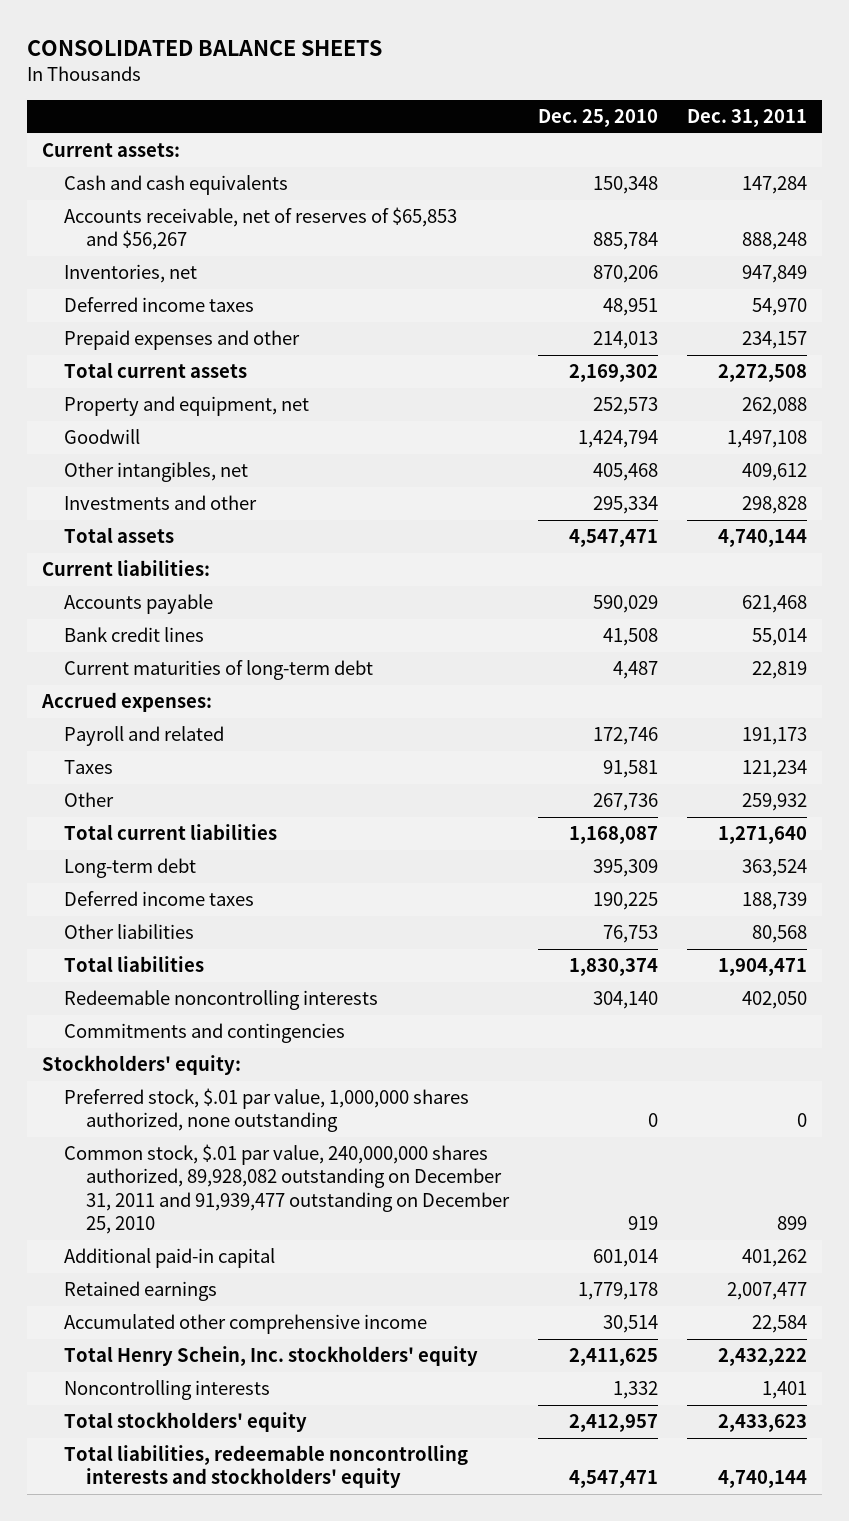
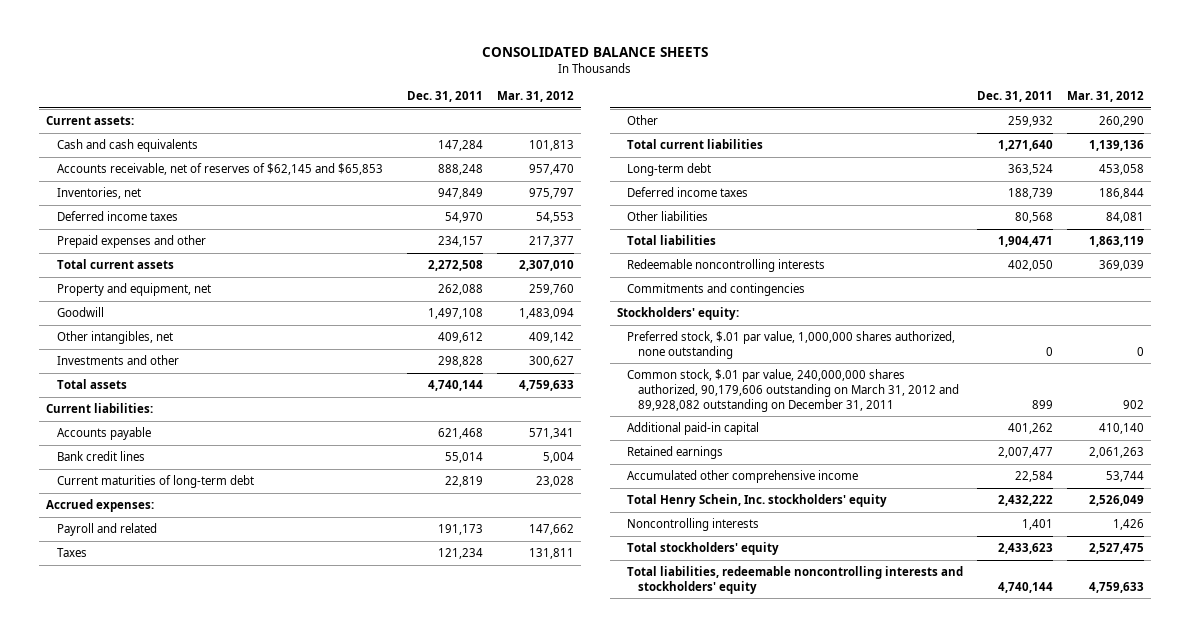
- | Dec. 25, 2010 | Dec. 31, 2011
+ | Dec. 31, 2011 | Mar. 31, 2012
- Accounts receivable, net of reserves of $65,853 and $56,267 | 885,784 | 888,248
+ Accounts receivable, net of reserves of $62,145 and $65,853 | 888,248 | 957,470
- Common stock, $.01 par value, 240,000,000 shares authorized, 89,928,082 outstanding on December 31, 2011 and 91,939,477 outstanding on December 25, 2010 | 919 | 899
+ Common stock, $.01 par value, 240,000,000 shares authorized, 90,179,606 outstanding on March 31, 2012 and 89,928,082 outstanding on December 31, 2011 | 899 | 902

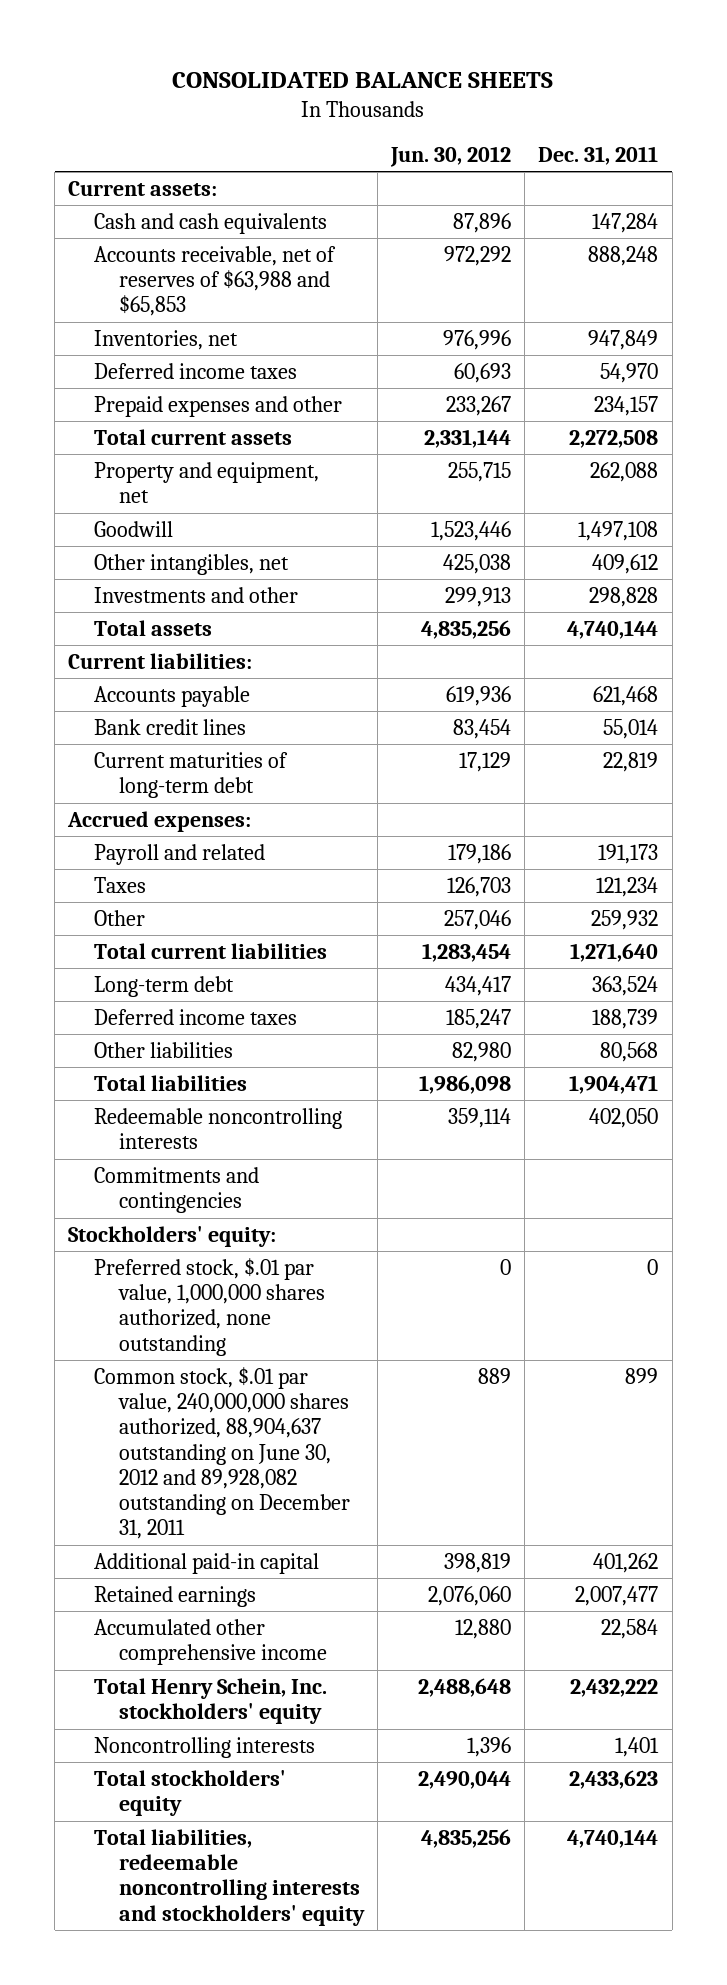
- | Dec. 31, 2011 | Mar. 31, 2012
+ | Jun. 30, 2012 | Dec. 31, 2011
- Accounts receivable, net of reserves of $62,145 and $65,853 | 888,248 | 957,470
+ Accounts receivable, net of reserves of $63,988 and $65,853 | 972,292 | 888,248
- Common stock, $.01 par value, 240,000,000 shares authorized, 90,179,606 outstanding on March 31, 2012 and 89,928,082 outstanding on December 31, 2011 | 899 | 902
+ Common stock, $.01 par value, 240,000,000 shares authorized, 88,904,637 outstanding on June 30, 2012 and 89,928,082 outstanding on December 31, 2011 | 889 | 899

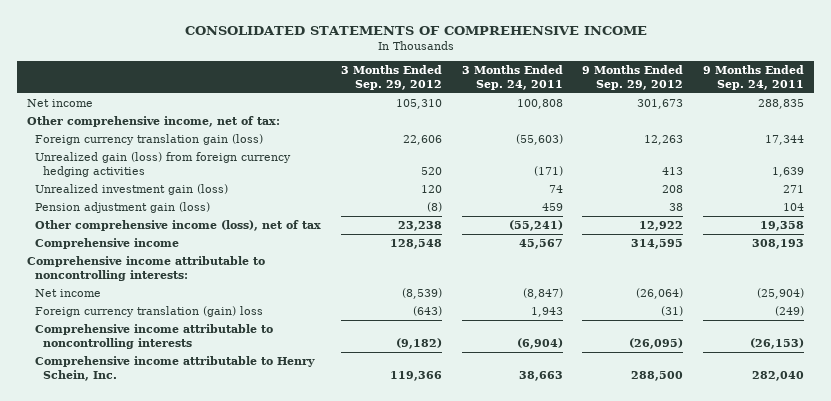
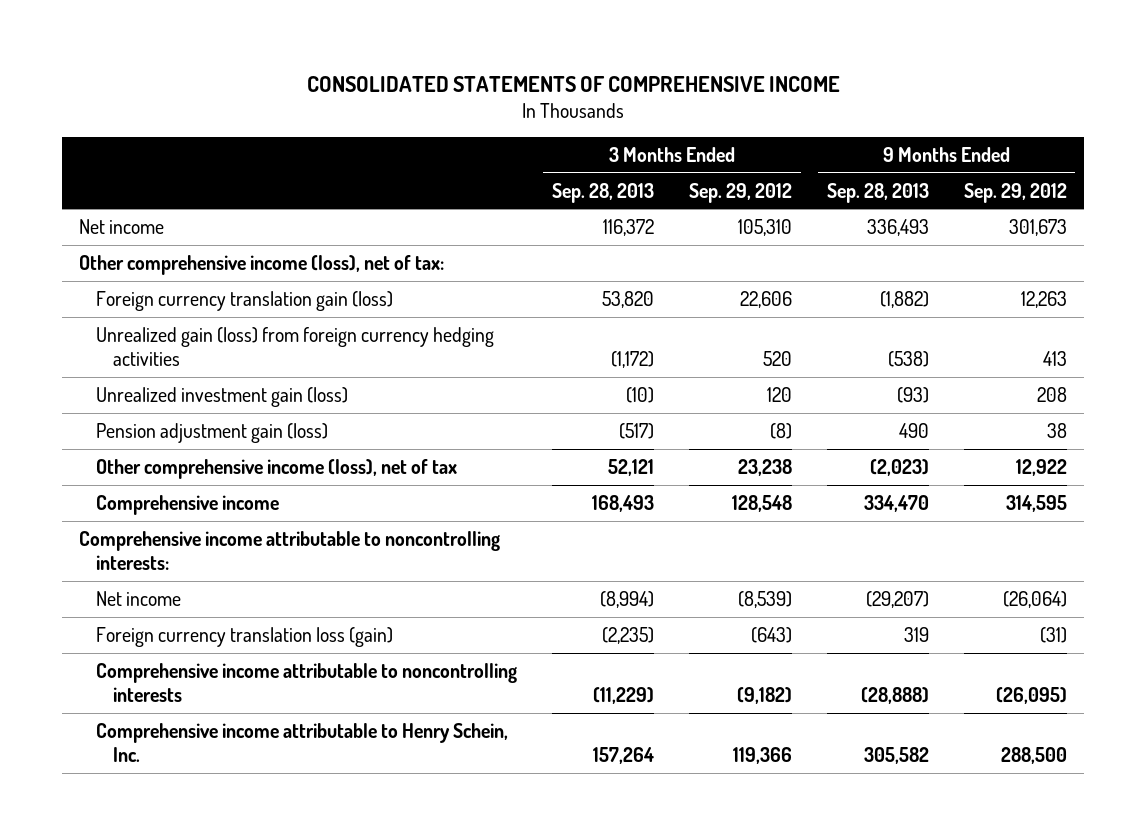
- | 3 Months Ended Sep. 29, 2012 | 3 Months Ended Sep. 24, 2011 | 9 Months Ended Sep. 29, 2012 | 9 Months Ended Sep. 24, 2011
+ | 3 Months Ended Sep. 28, 2013 | 3 Months Ended Sep. 29, 2012 | 9 Months Ended Sep. 28, 2013 | 9 Months Ended Sep. 29, 2012
- Other comprehensive income, net of tax:
+ Other comprehensive income (loss), net of tax:
- Foreign currency translation (gain) loss | (643) | 1,943 | (31) | (249)
+ Foreign currency translation loss (gain) | (2,235) | (643) | 319 | (31)

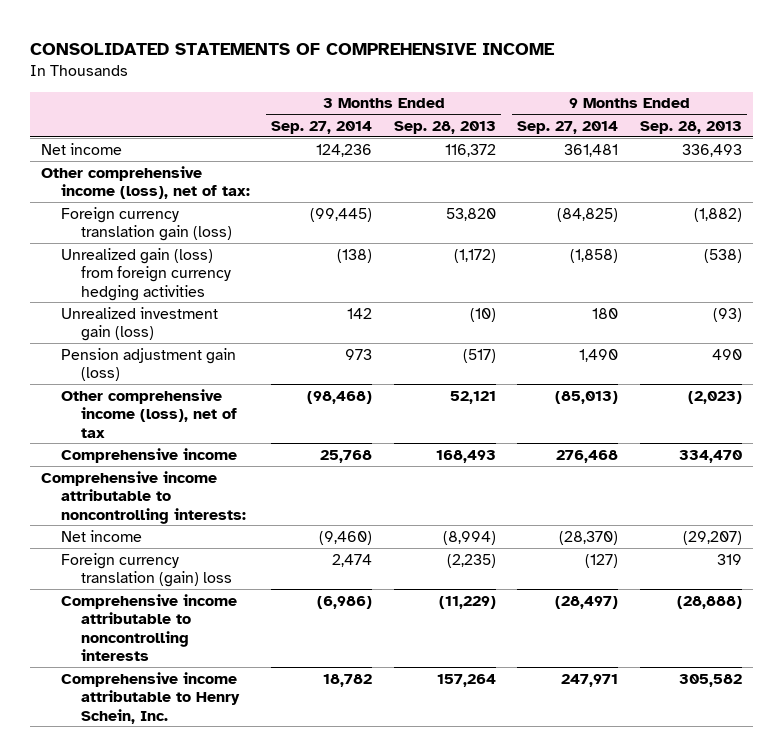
- | 3 Months Ended Sep. 28, 2013 | 3 Months Ended Sep. 29, 2012 | 9 Months Ended Sep. 28, 2013 | 9 Months Ended Sep. 29, 2012
+ | 3 Months Ended Sep. 27, 2014 | 3 Months Ended Sep. 28, 2013 | 9 Months Ended Sep. 27, 2014 | 9 Months Ended Sep. 28, 2013
- Foreign currency translation loss (gain) | (2,235) | (643) | 319 | (31)
+ Foreign currency translation (gain) loss | 2,474 | (2,235) | (127) | 319

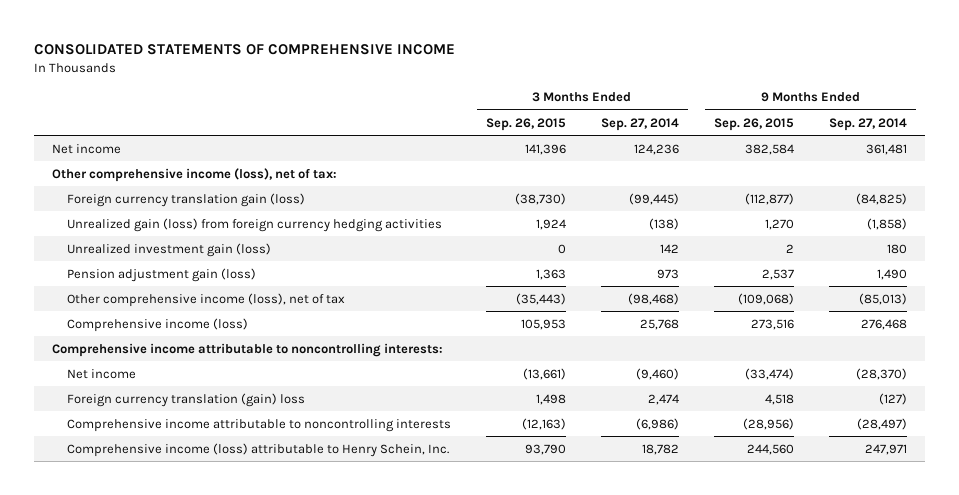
- | 3 Months Ended Sep. 27, 2014 | 3 Months Ended Sep. 28, 2013 | 9 Months Ended Sep. 27, 2014 | 9 Months Ended Sep. 28, 2013
+ | 3 Months Ended Sep. 26, 2015 | 3 Months Ended Sep. 27, 2014 | 9 Months Ended Sep. 26, 2015 | 9 Months Ended Sep. 27, 2014
- Comprehensive income | 25,768 | 168,493 | 276,468 | 334,470
+ Comprehensive income (loss) | 105,953 | 25,768 | 273,516 | 276,468
- Comprehensive income attributable to Henry Schein, Inc. | 18,782 | 157,264 | 247,971 | 305,582
+ Comprehensive income (loss) attributable to Henry Schein, Inc. | 93,790 | 18,782 | 244,560 | 247,971

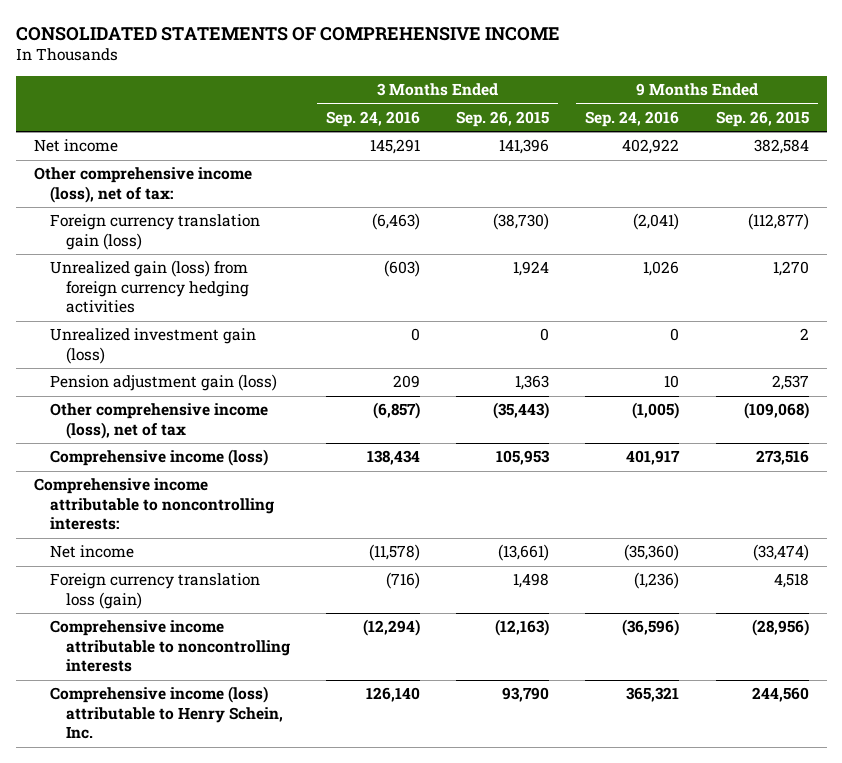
- | 3 Months Ended Sep. 26, 2015 | 3 Months Ended Sep. 27, 2014 | 9 Months Ended Sep. 26, 2015 | 9 Months Ended Sep. 27, 2014
+ | 3 Months Ended Sep. 24, 2016 | 3 Months Ended Sep. 26, 2015 | 9 Months Ended Sep. 24, 2016 | 9 Months Ended Sep. 26, 2015
- Foreign currency translation (gain) loss | 1,498 | 2,474 | 4,518 | (127)
+ Foreign currency translation loss (gain) | (716) | 1,498 | (1,236) | 4,518

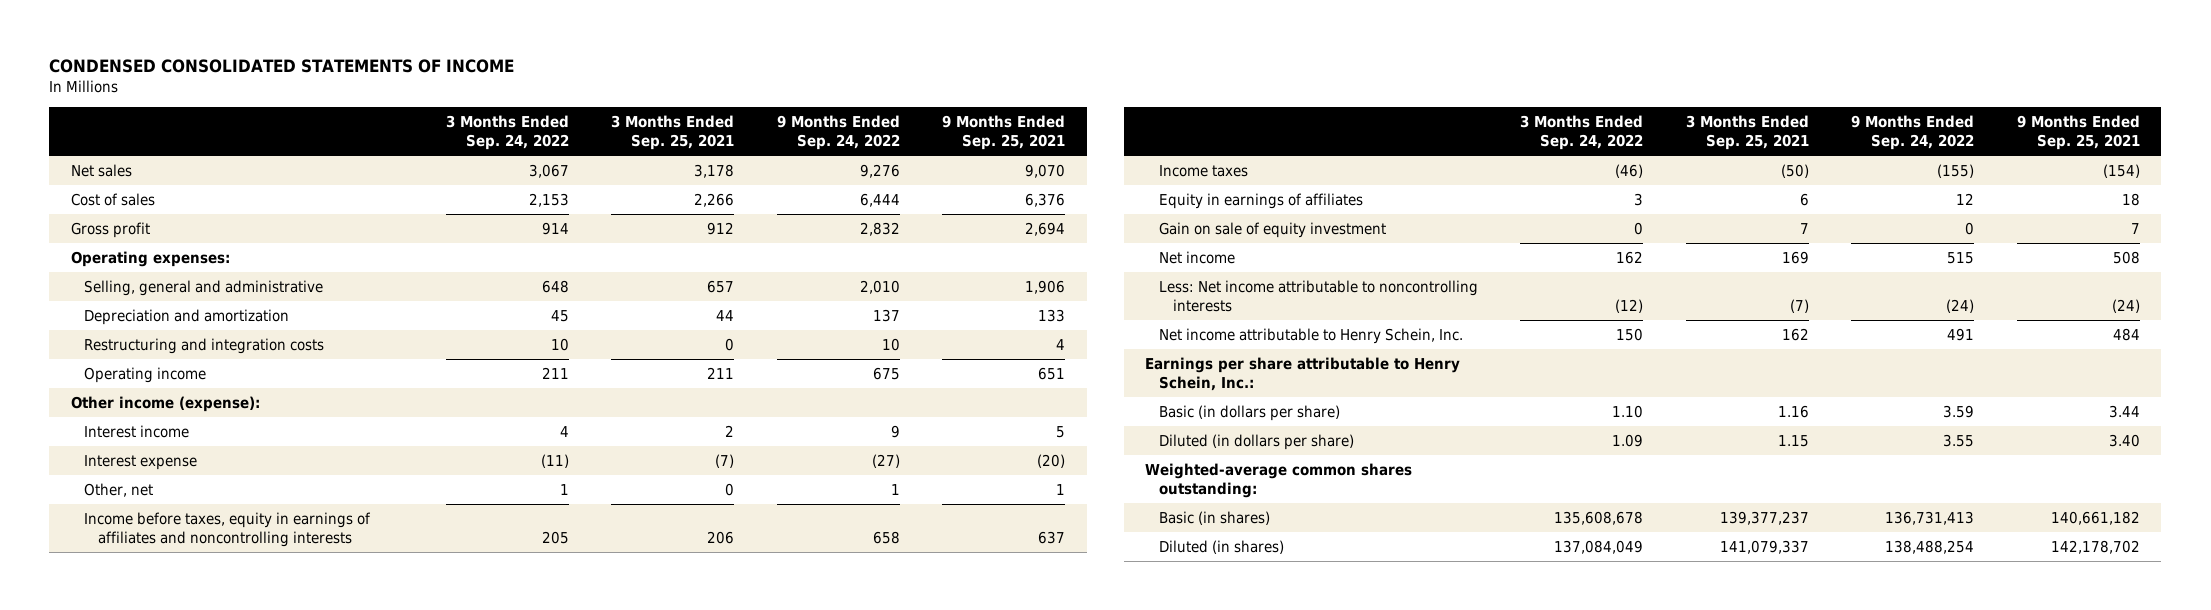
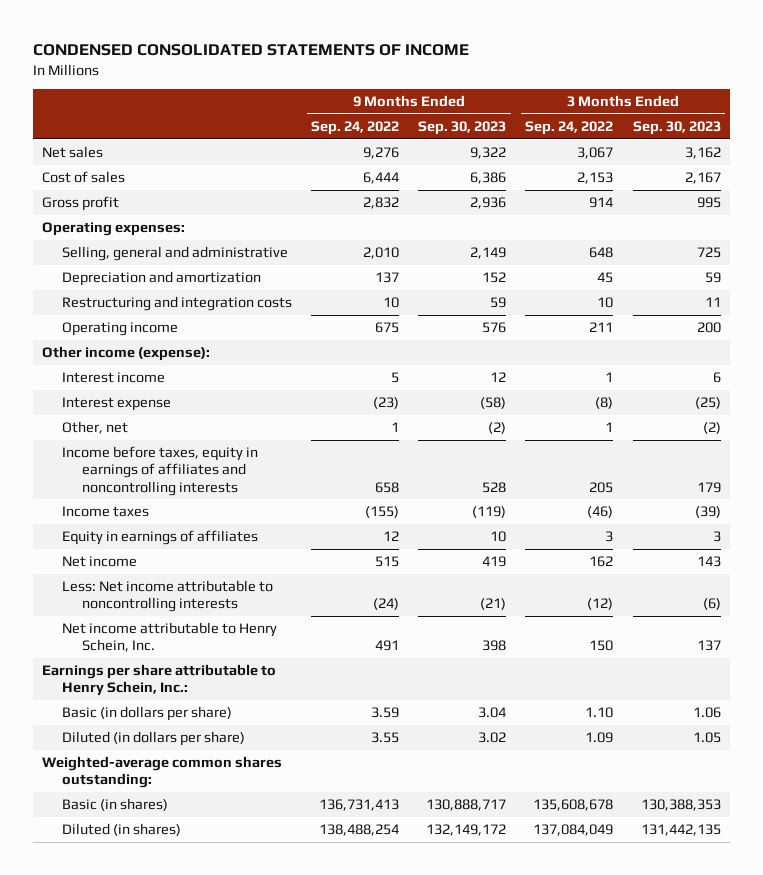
- | 3 Months Ended Sep. 24, 2022 | 3 Months Ended Sep. 25, 2021 | 9 Months Ended Sep. 24, 2022 | 9 Months Ended Sep. 25, 2021
+ | 9 Months Ended Sep. 24, 2022 | 9 Months Ended Sep. 30, 2023 | 3 Months Ended Sep. 24, 2022 | 3 Months Ended Sep. 30, 2023
- Interest income | 4 | 2 | 9 | 5
- Interest expense | (11) | (7) | (27) | (20)
+ Interest income | 5 | 12 | 1 | 6
+ Interest expense | (23) | (58) | (8) | (25)
- Gain on sale of equity investment | 0 | 7 | 0 | 7

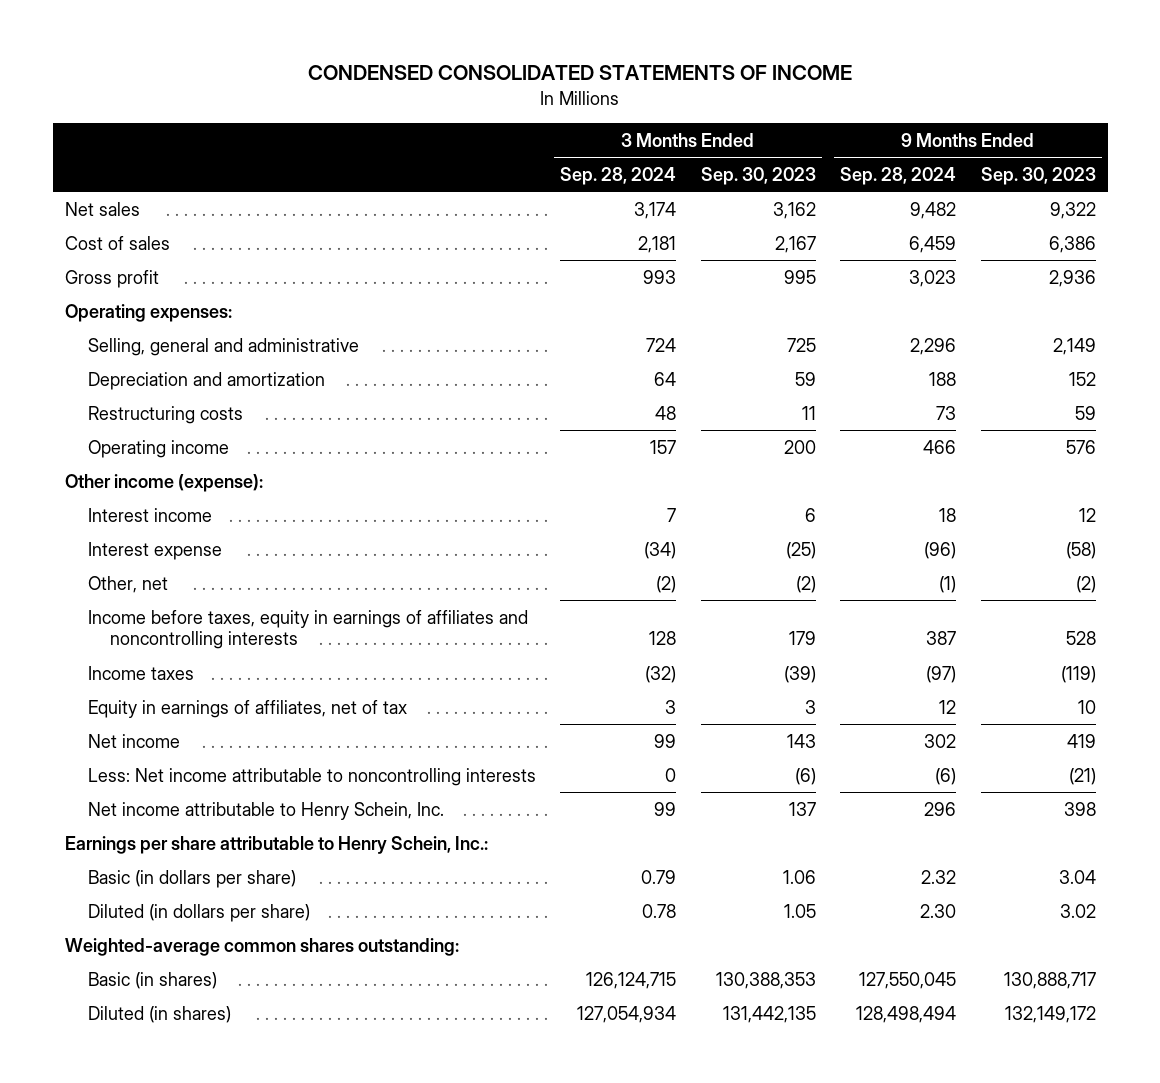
- | 9 Months Ended Sep. 24, 2022 | 9 Months Ended Sep. 30, 2023 | 3 Months Ended Sep. 24, 2022 | 3 Months Ended Sep. 30, 2023
+ | 3 Months Ended Sep. 28, 2024 | 3 Months Ended Sep. 30, 2023 | 9 Months Ended Sep. 28, 2024 | 9 Months Ended Sep. 30, 2023
- Restructuring and integration costs | 10 | 59 | 10 | 11
+ Restructuring costs | 48 | 11 | 73 | 59
- Equity in earnings of affiliates | 12 | 10 | 3 | 3
+ Equity in earnings of affiliates, net of tax | 3 | 3 | 12 | 10

